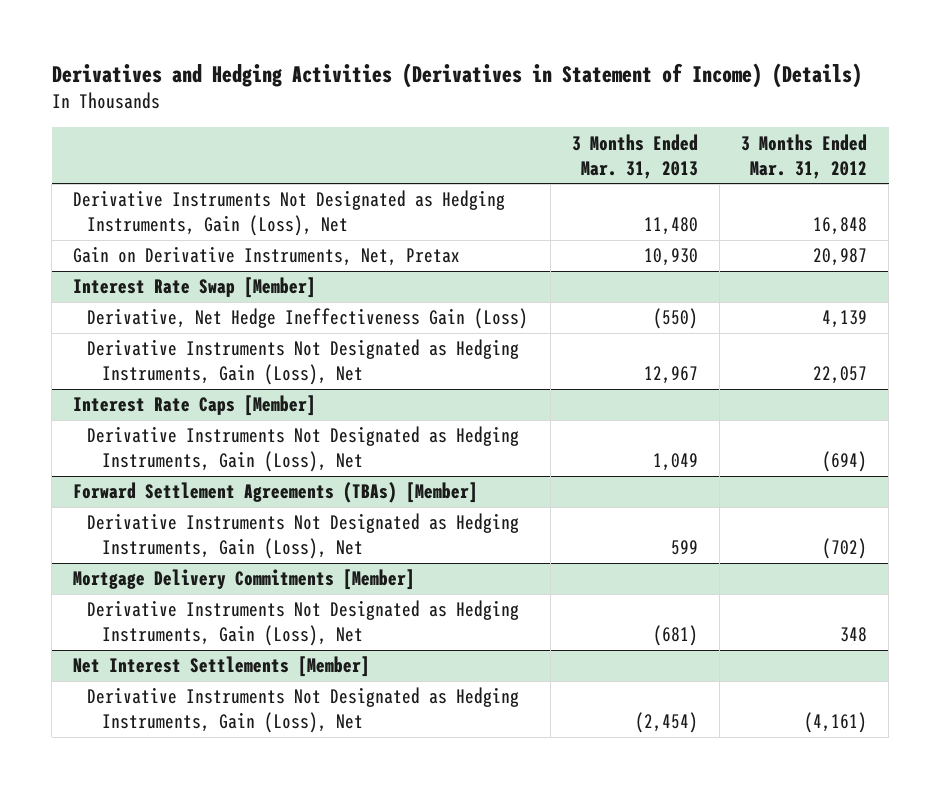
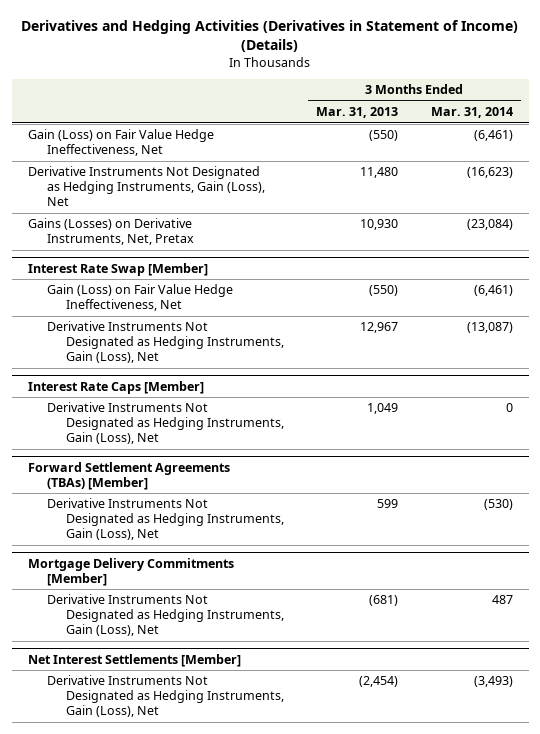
- | 3 Months Ended Mar. 31, 2013 | 3 Months Ended Mar. 31, 2012
+ | 3 Months Ended Mar. 31, 2013 | 3 Months Ended Mar. 31, 2014
+ Gain (Loss) on Fair Value Hedge Ineffectiveness, Net | (550) | (6,461)
- Gain on Derivative Instruments, Net, Pretax | 10,930 | 20,987
+ Gains (Losses) on Derivative Instruments, Net, Pretax | 10,930 | (23,084)
@ Interest Rate Swap [Member]
- Derivative, Net Hedge Ineffectiveness Gain (Loss) | (550) | 4,139
+ Gain (Loss) on Fair Value Hedge Ineffectiveness, Net | (550) | (6,461)

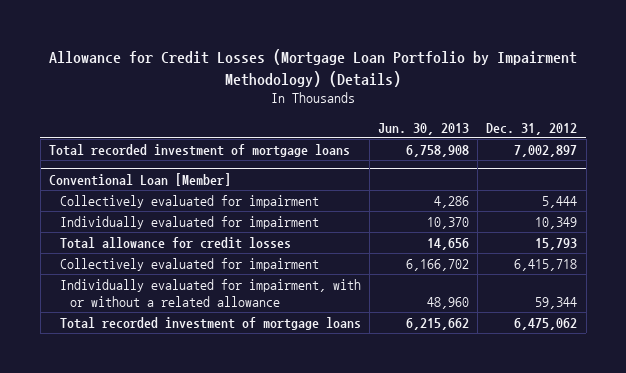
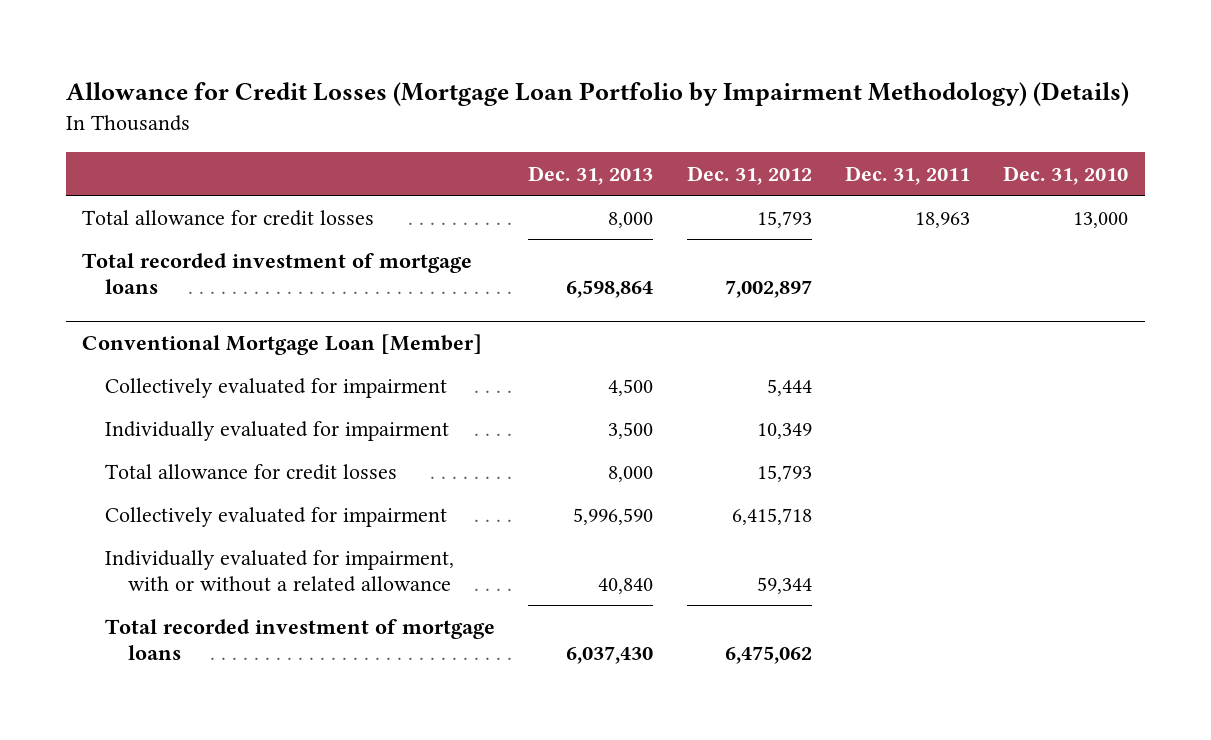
- | Jun. 30, 2013 | Dec. 31, 2012
+ | Dec. 31, 2013 | Dec. 31, 2012 | Dec. 31, 2011 | Dec. 31, 2010
+ Total allowance for credit losses | 8,000 | 15,793 | 18,963 | 13,000
- Conventional Loan [Member]
+ Conventional Mortgage Loan [Member]

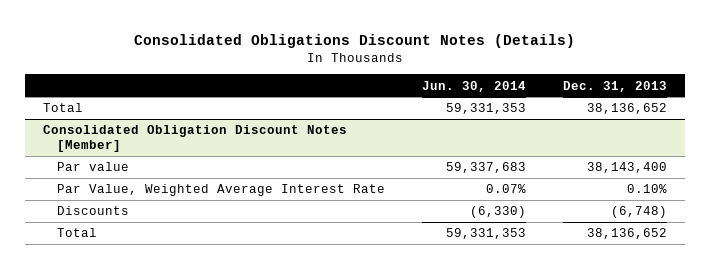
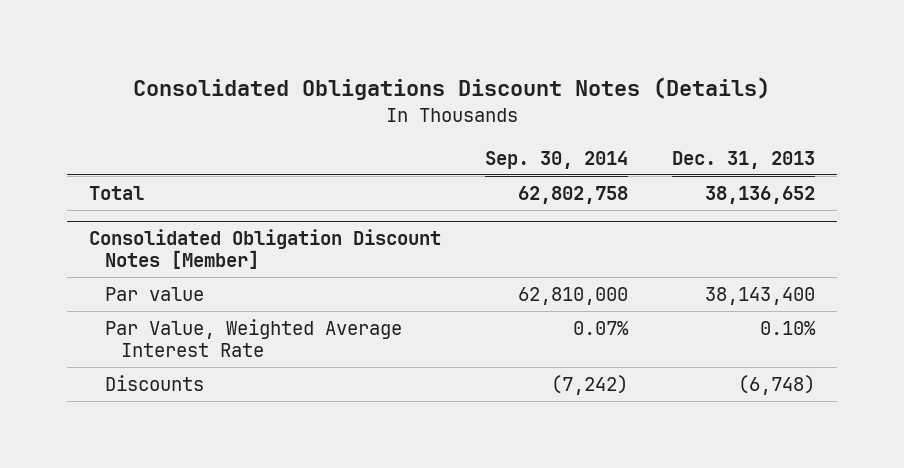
- | Jun. 30, 2014 | Dec. 31, 2013
+ | Sep. 30, 2014 | Dec. 31, 2013
@ Consolidated Obligation Discount Notes [Member]
- Total | 59,331,353 | 38,136,652

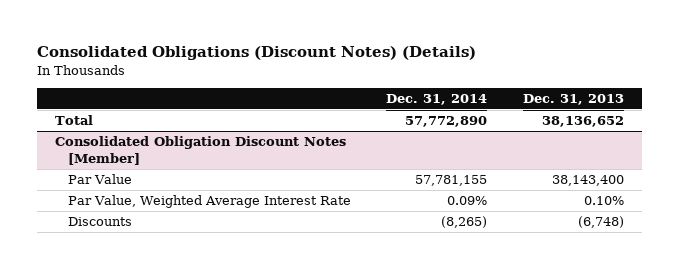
- Consolidated Obligations Discount Notes (Details)
+ Consolidated Obligations (Discount Notes) (Details)
- | Sep. 30, 2014 | Dec. 31, 2013
+ | Dec. 31, 2014 | Dec. 31, 2013
@ Consolidated Obligation Discount Notes [Member]
- Par value | 62,810,000 | 38,143,400
+ Par Value | 57,781,155 | 38,143,400

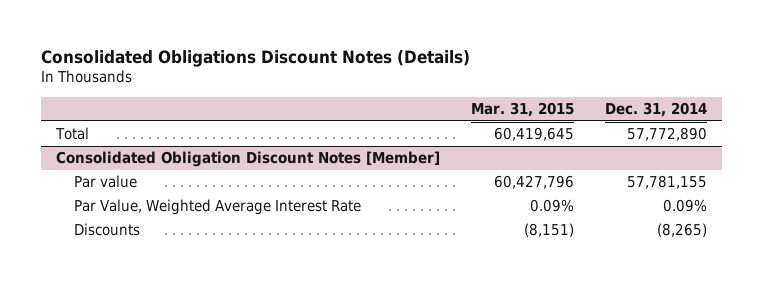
- Consolidated Obligations (Discount Notes) (Details)
+ Consolidated Obligations Discount Notes (Details)
- | Dec. 31, 2014 | Dec. 31, 2013
+ | Mar. 31, 2015 | Dec. 31, 2014
@ Consolidated Obligation Discount Notes [Member]
- Par Value | 57,781,155 | 38,143,400
+ Par value | 60,427,796 | 57,781,155

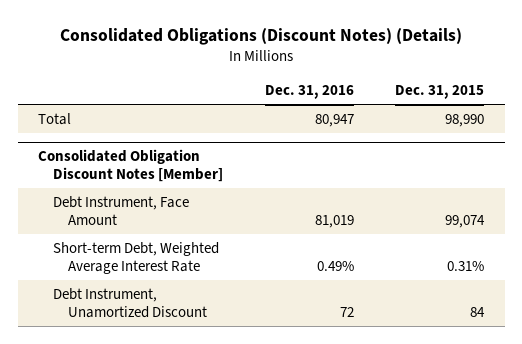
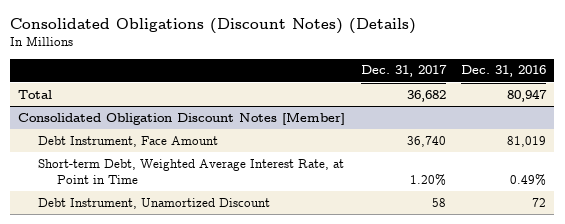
- | Dec. 31, 2016 | Dec. 31, 2015
+ | Dec. 31, 2017 | Dec. 31, 2016
@ Consolidated Obligation Discount Notes [Member]
- Short-term Debt, Weighted Average Interest Rate | 0.49% | 0.31%
+ Short-term Debt, Weighted Average Interest Rate, at Point in Time | 1.20% | 0.49%

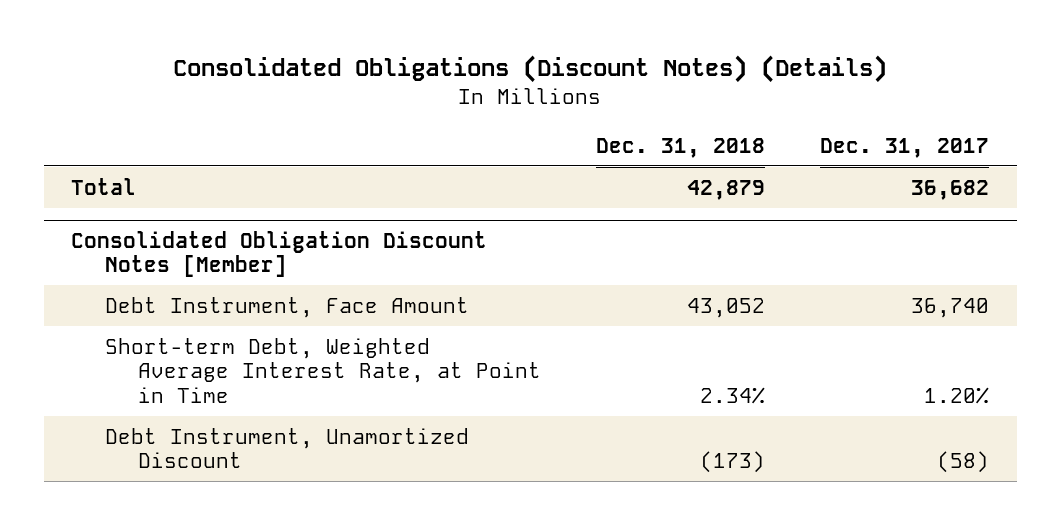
- | Dec. 31, 2017 | Dec. 31, 2016
+ | Dec. 31, 2018 | Dec. 31, 2017
@ Consolidated Obligation Discount Notes [Member]
- Debt Instrument, Unamortized Discount | 58 | 72
+ Debt Instrument, Unamortized Discount | (173) | (58)

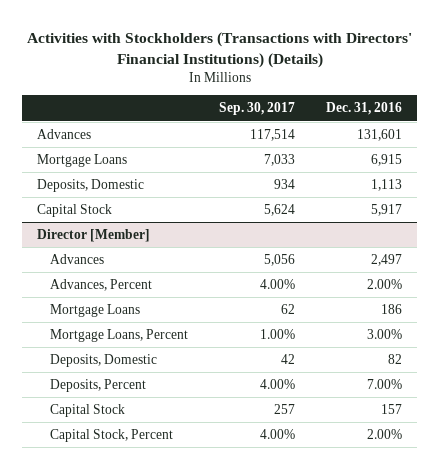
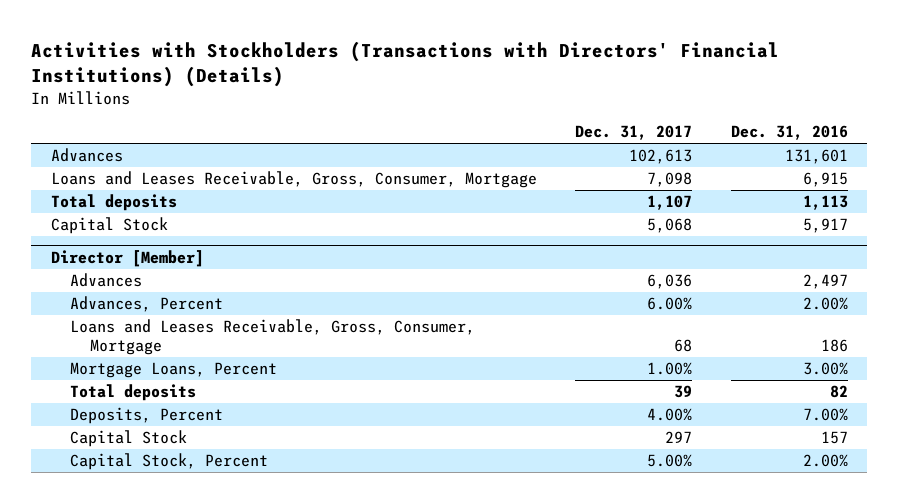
- | Sep. 30, 2017 | Dec. 31, 2016
+ | Dec. 31, 2017 | Dec. 31, 2016
- Mortgage Loans | 7,033 | 6,915
- Deposits, Domestic | 934 | 1,113
+ Loans and Leases Receivable, Gross, Consumer, Mortgage | 7,098 | 6,915
+ Total deposits | 1,107 | 1,113
@ Director [Member]
- Mortgage Loans | 62 | 186
+ Loans and Leases Receivable, Gross, Consumer, Mortgage | 68 | 186
- Deposits, Domestic | 42 | 82
+ Total deposits | 39 | 82

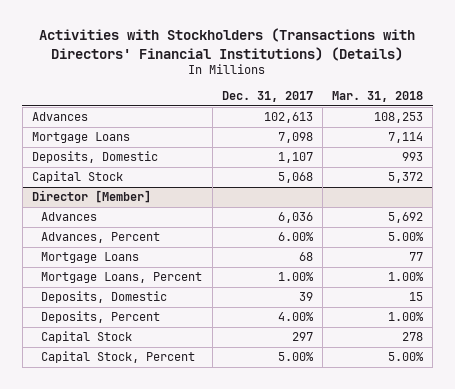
- | Dec. 31, 2017 | Dec. 31, 2016
+ | Dec. 31, 2017 | Mar. 31, 2018
- Loans and Leases Receivable, Gross, Consumer, Mortgage | 7,098 | 6,915
- Total deposits | 1,107 | 1,113
+ Mortgage Loans | 7,098 | 7,114
+ Deposits, Domestic | 1,107 | 993
@ Director [Member]
- Loans and Leases Receivable, Gross, Consumer, Mortgage | 68 | 186
+ Mortgage Loans | 68 | 77
- Total deposits | 39 | 82
+ Deposits, Domestic | 39 | 15

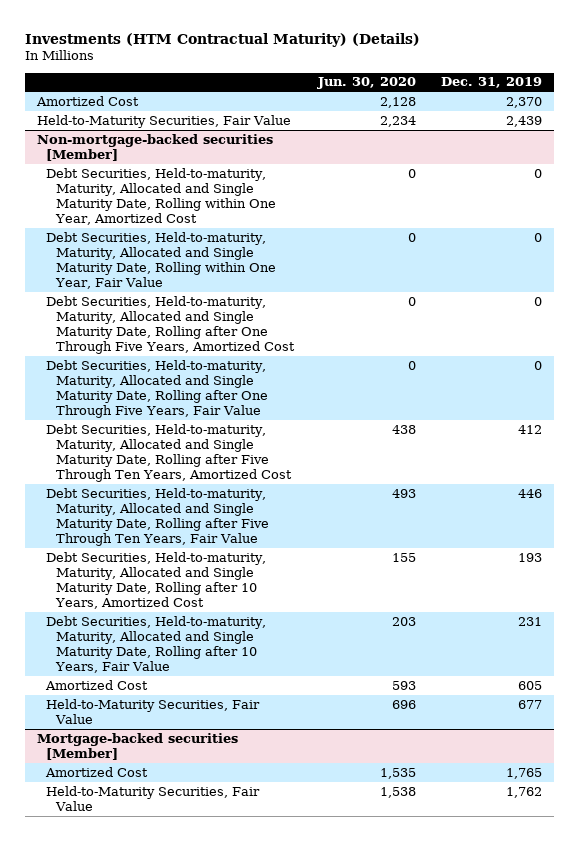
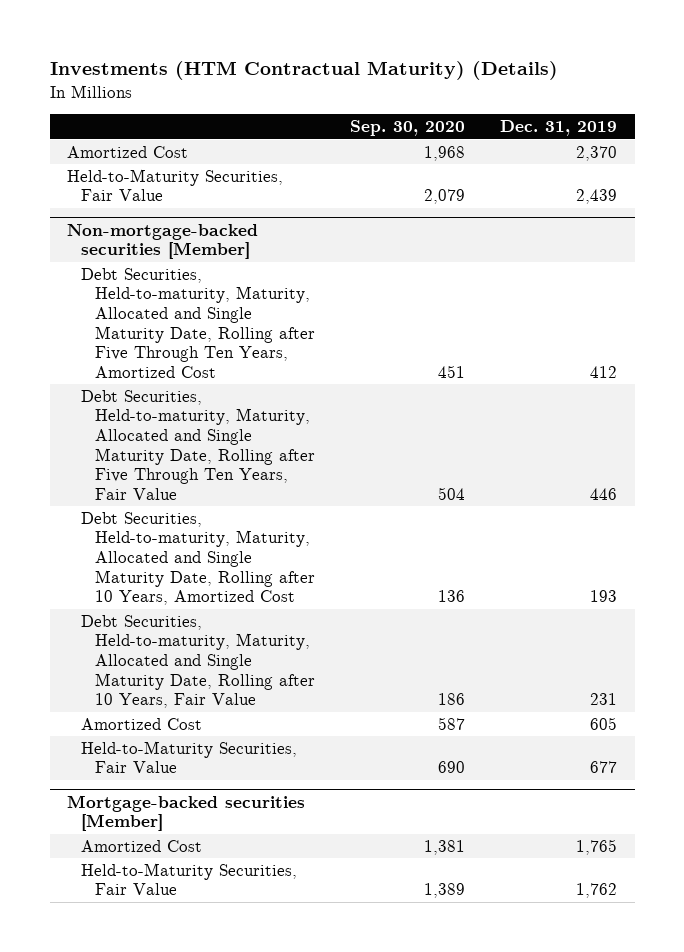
- | Jun. 30, 2020 | Dec. 31, 2019
+ | Sep. 30, 2020 | Dec. 31, 2019
@ Non-mortgage-backed securities [Member]
- Debt Securities, Held-to-maturity, Maturity, Allocated and Single Maturity Date, Rolling within One Year, Amortized Cost | 0 | 0
- Debt Securities, Held-to-maturity, Maturity, Allocated and Single Maturity Date, Rolling within One Year, Fair Value | 0 | 0
- Debt Securities, Held-to-maturity, Maturity, Allocated and Single Maturity Date, Rolling after One Through Five Years, Amortized Cost | 0 | 0
- Debt Securities, Held-to-maturity, Maturity, Allocated and Single Maturity Date, Rolling after One Through Five Years, Fair Value | 0 | 0

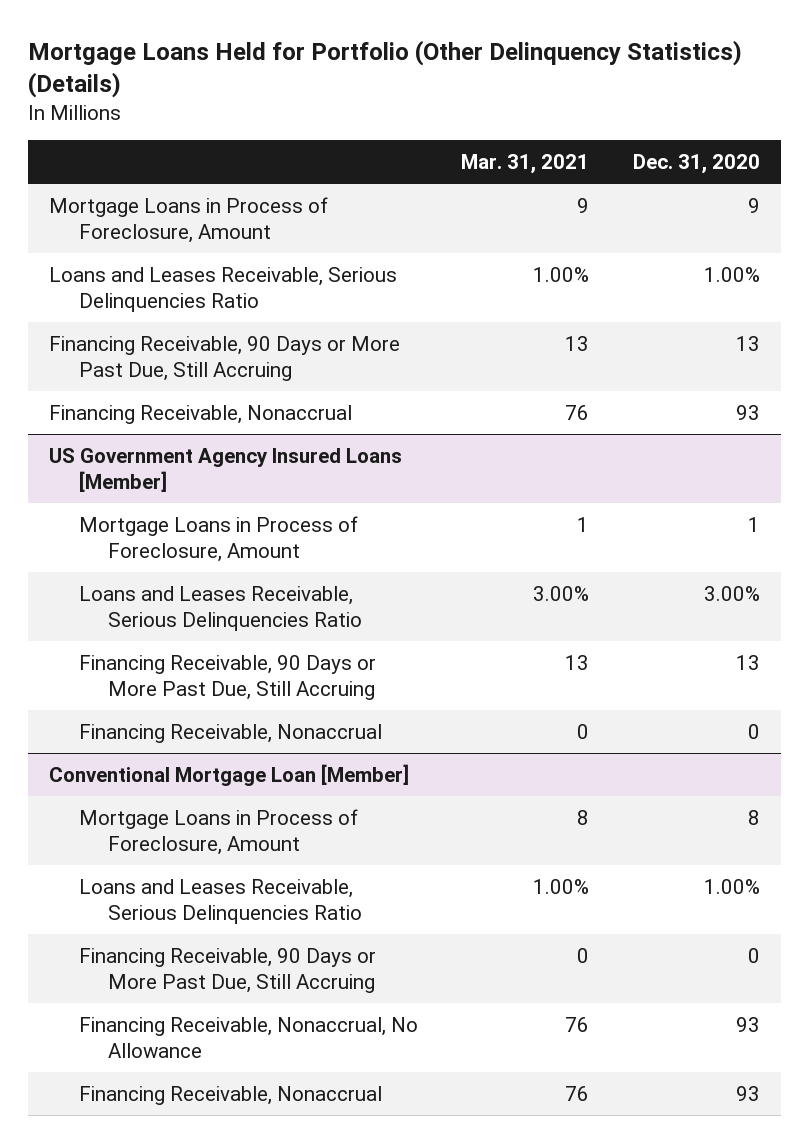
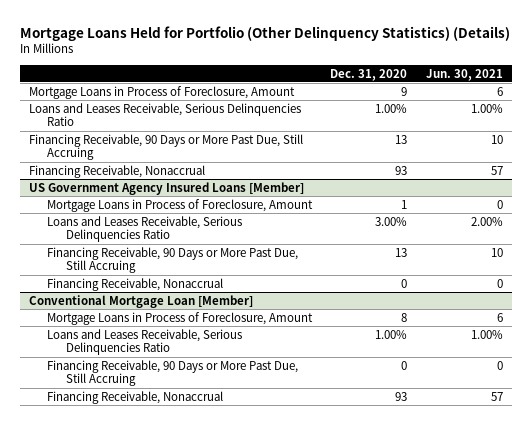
- | Mar. 31, 2021 | Dec. 31, 2020
+ | Dec. 31, 2020 | Jun. 30, 2021
@ Conventional Mortgage Loan [Member]
- Financing Receivable, Nonaccrual, No Allowance | 76 | 93

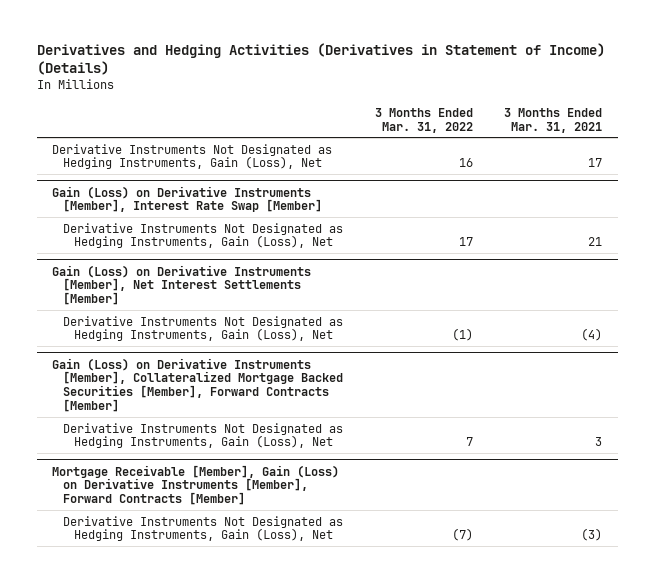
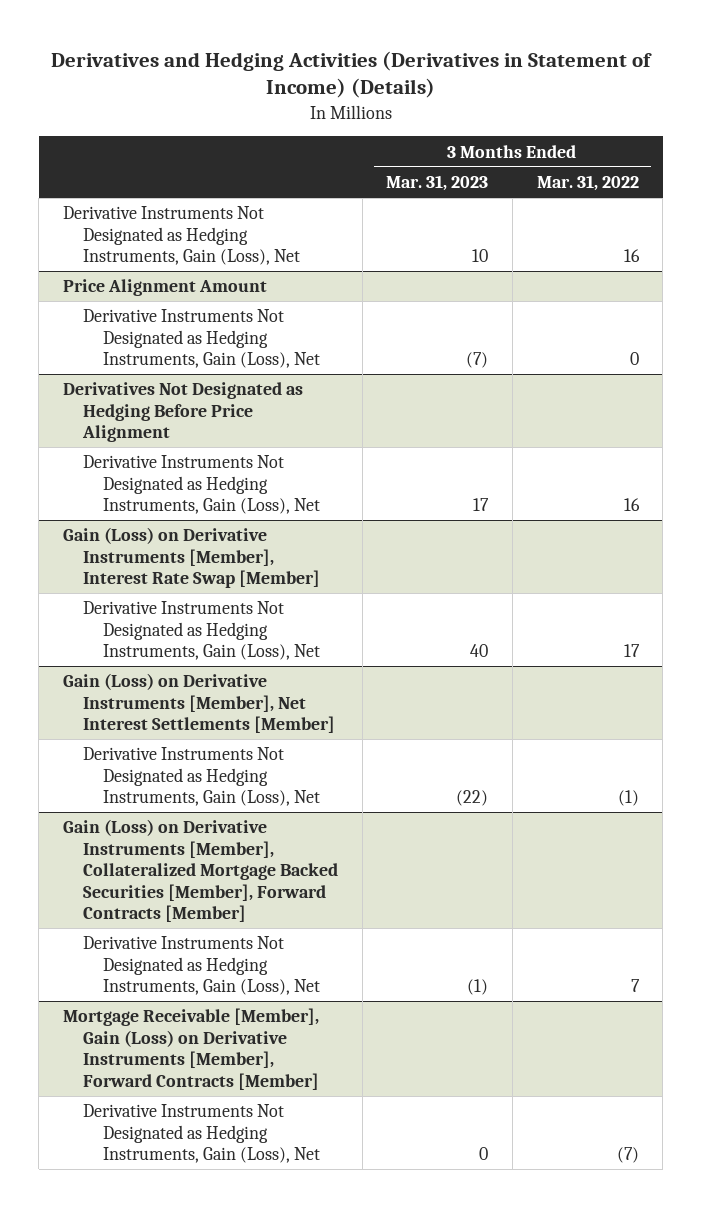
- | 3 Months Ended Mar. 31, 2022 | 3 Months Ended Mar. 31, 2021
+ | 3 Months Ended Mar. 31, 2023 | 3 Months Ended Mar. 31, 2022
+ Price Alignment Amount
+ Derivative Instruments Not Designated as Hedging Instruments, Gain (Loss), Net | (7) | 0
+ Derivatives Not Designated as Hedging Before Price Alignment
+ Derivative Instruments Not Designated as Hedging Instruments, Gain (Loss), Net | 17 | 16

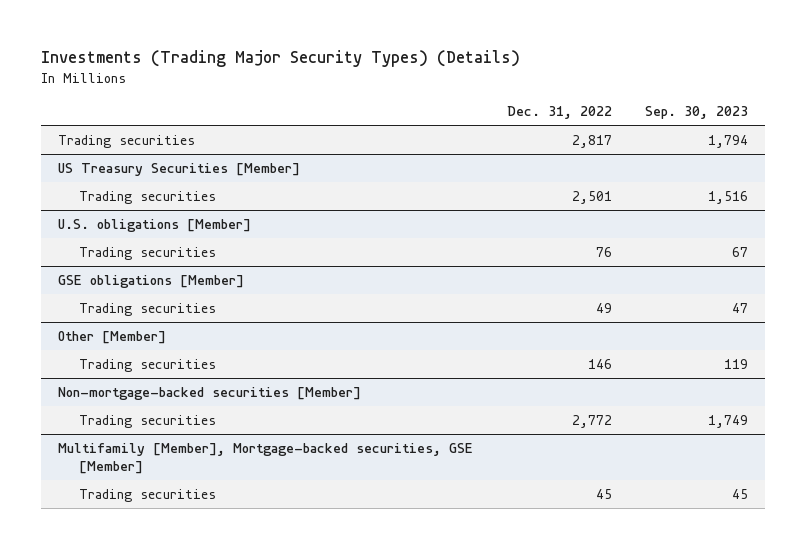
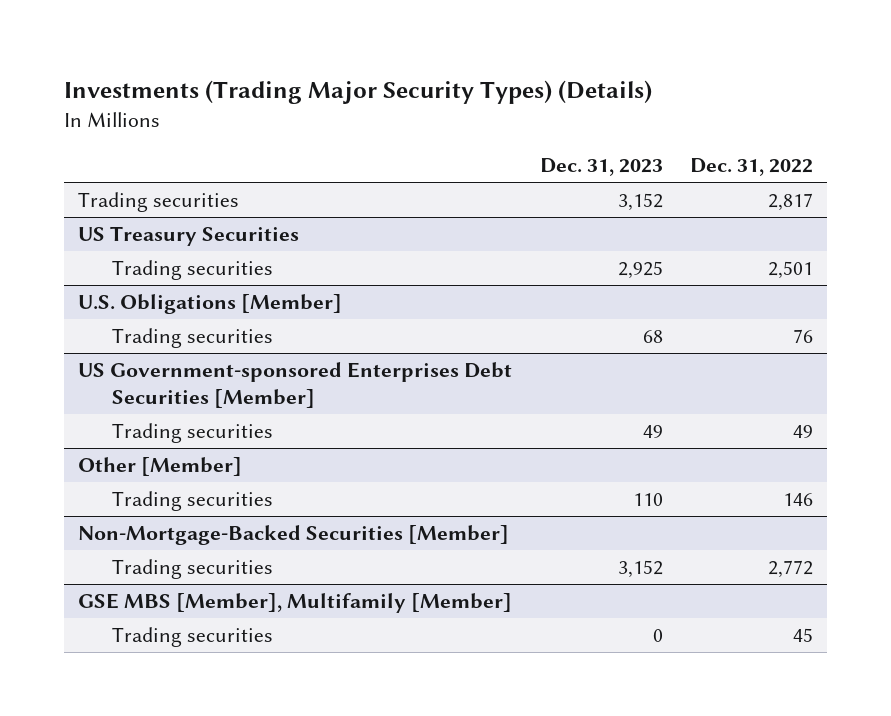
- | Dec. 31, 2022 | Sep. 30, 2023
+ | Dec. 31, 2023 | Dec. 31, 2022
- US Treasury Securities [Member]
+ US Treasury Securities
- U.S. obligations [Member]
+ U.S. Obligations [Member]
- GSE obligations [Member]
+ US Government-sponsored Enterprises Debt Securities [Member]
- Non-mortgage-backed securities [Member]
+ Non-Mortgage-Backed Securities [Member]
- Multifamily [Member], Mortgage-backed securities, GSE [Member]
+ GSE MBS [Member], Multifamily [Member]

